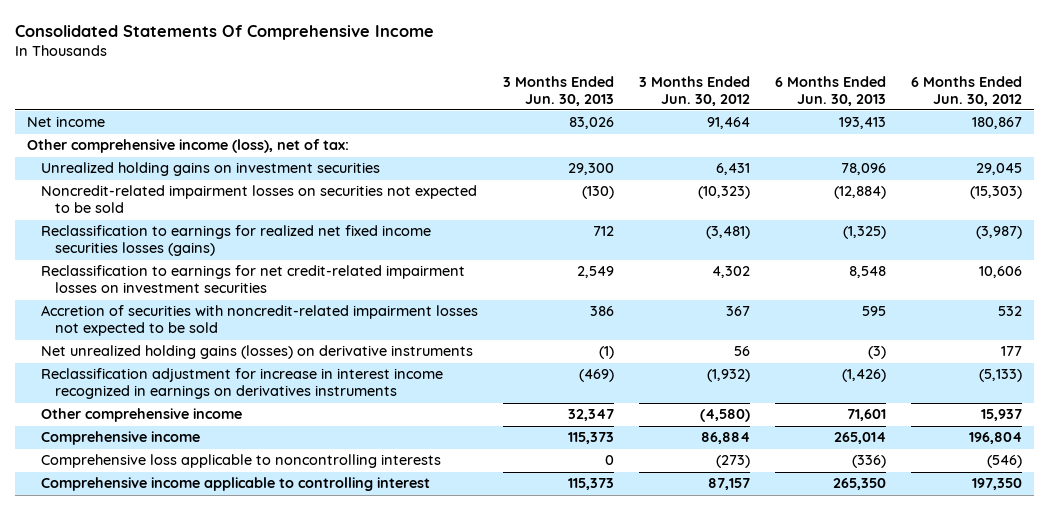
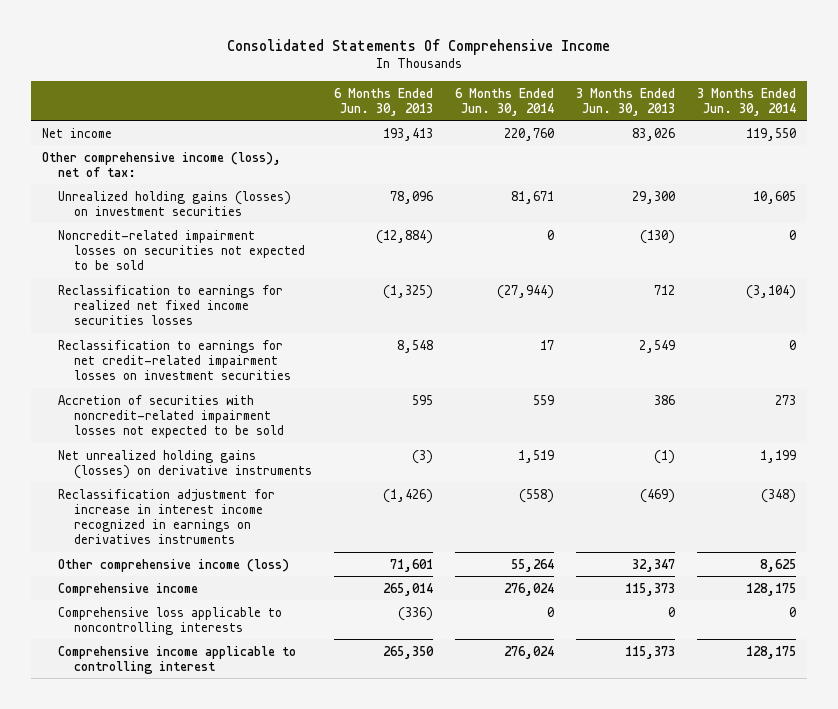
- | 3 Months Ended Jun. 30, 2013 | 3 Months Ended Jun. 30, 2012 | 6 Months Ended Jun. 30, 2013 | 6 Months Ended Jun. 30, 2012
+ | 6 Months Ended Jun. 30, 2013 | 6 Months Ended Jun. 30, 2014 | 3 Months Ended Jun. 30, 2013 | 3 Months Ended Jun. 30, 2014
- Unrealized holding gains on investment securities | 29,300 | 6,431 | 78,096 | 29,045
+ Unrealized holding gains (losses) on investment securities | 78,096 | 81,671 | 29,300 | 10,605
- Reclassification to earnings for realized net fixed income securities losses (gains) | 712 | (3,481) | (1,325) | (3,987)
+ Reclassification to earnings for realized net fixed income securities losses | (1,325) | (27,944) | 712 | (3,104)
- Other comprehensive income | 32,347 | (4,580) | 71,601 | 15,937
+ Other comprehensive income (loss) | 71,601 | 55,264 | 32,347 | 8,625

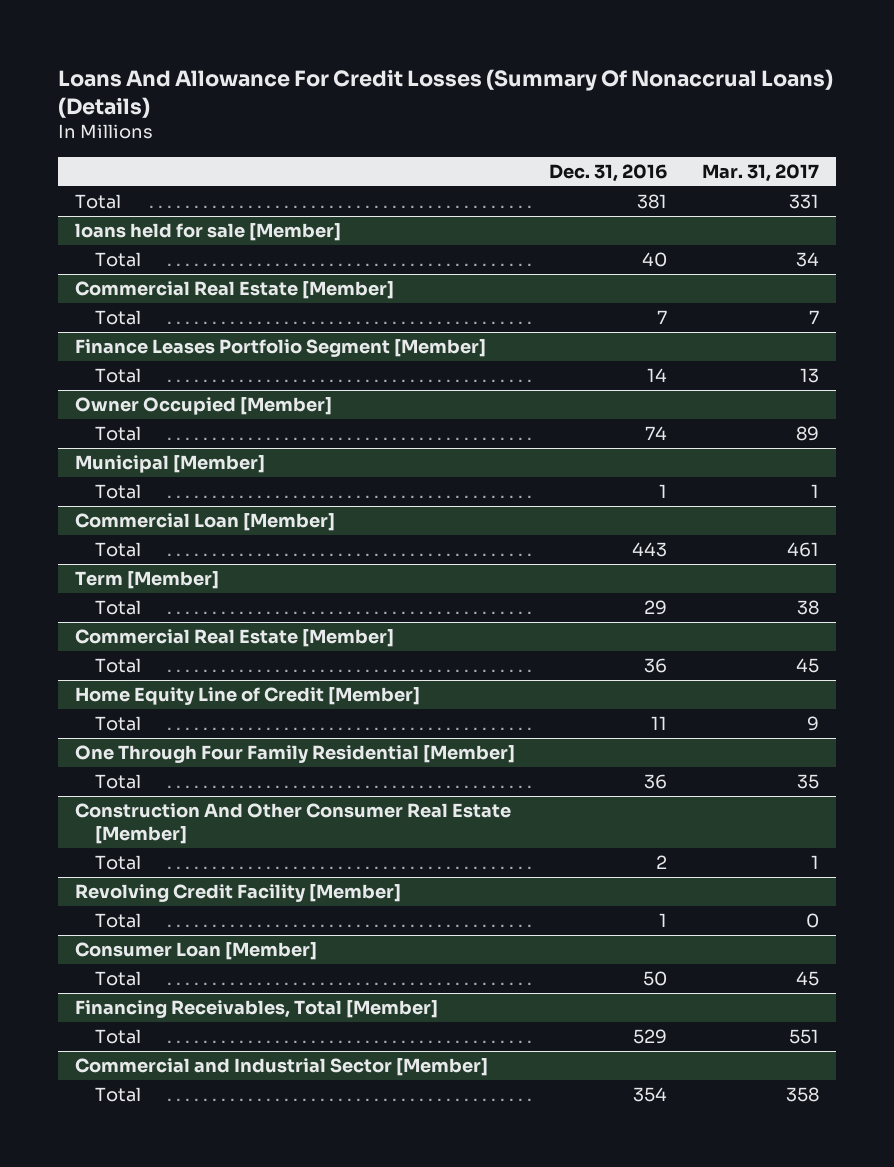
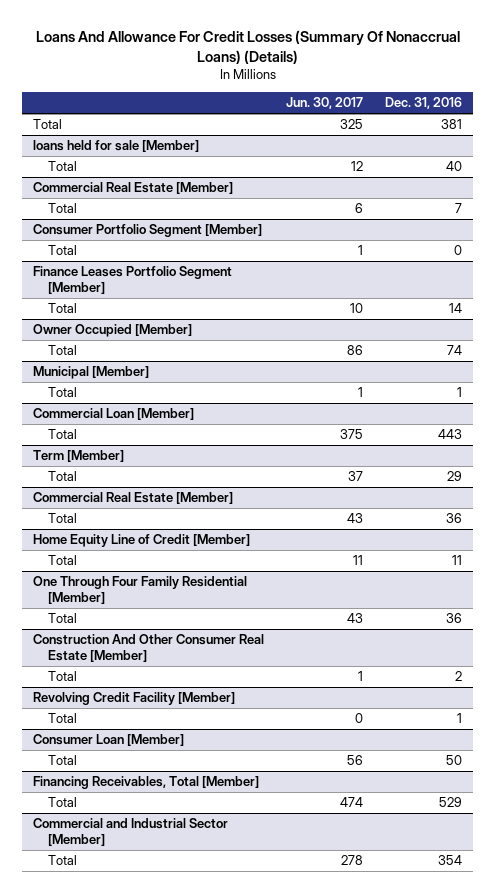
- | Dec. 31, 2016 | Mar. 31, 2017
+ | Jun. 30, 2017 | Dec. 31, 2016
+ Consumer Portfolio Segment [Member]
+ Total | 1 | 0

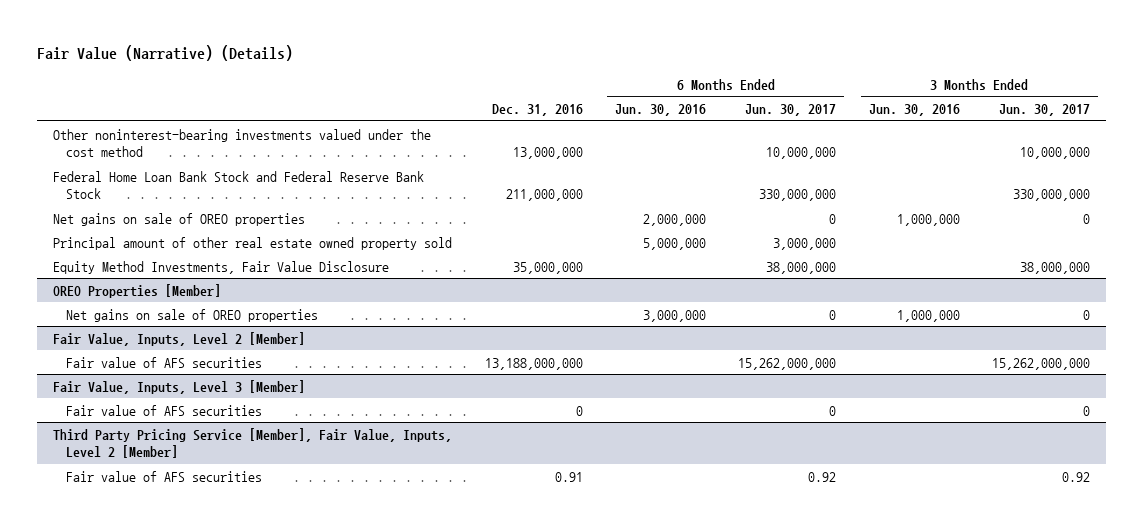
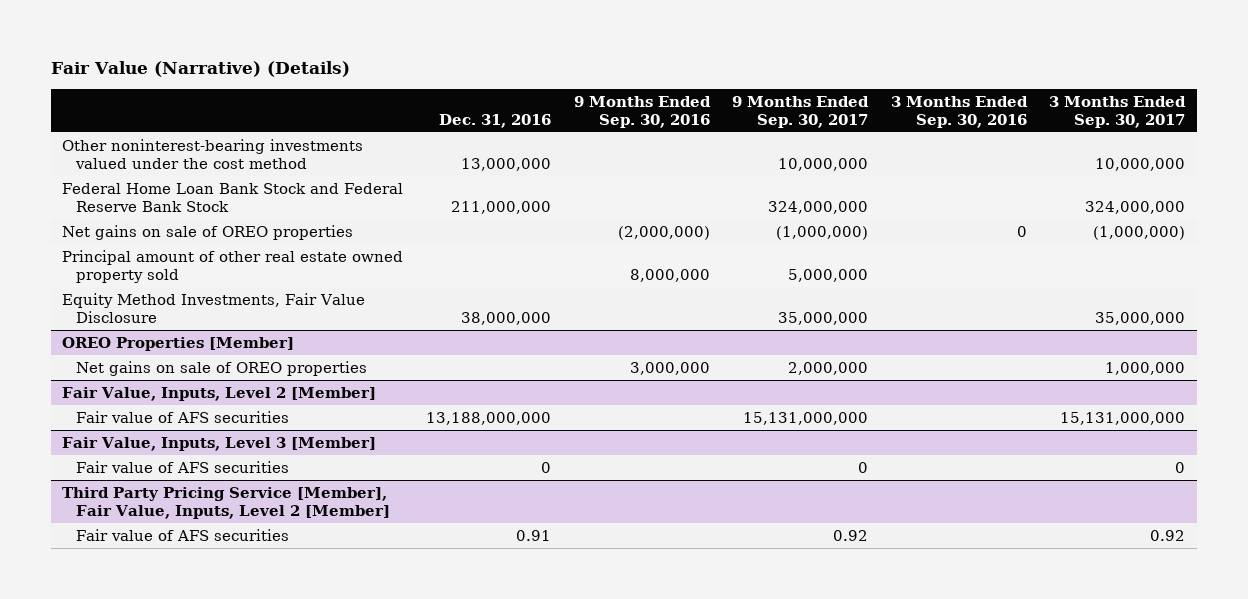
- | Dec. 31, 2016 | 6 Months Ended Jun. 30, 2016 | 6 Months Ended Jun. 30, 2017 | 3 Months Ended Jun. 30, 2016 | 3 Months Ended Jun. 30, 2017
+ | Dec. 31, 2016 | 9 Months Ended Sep. 30, 2016 | 9 Months Ended Sep. 30, 2017 | 3 Months Ended Sep. 30, 2016 | 3 Months Ended Sep. 30, 2017
- Equity Method Investments, Fair Value Disclosure | 35,000,000 | | 38,000,000 | | 38,000,000
+ Equity Method Investments, Fair Value Disclosure | 38,000,000 | | 35,000,000 | | 35,000,000

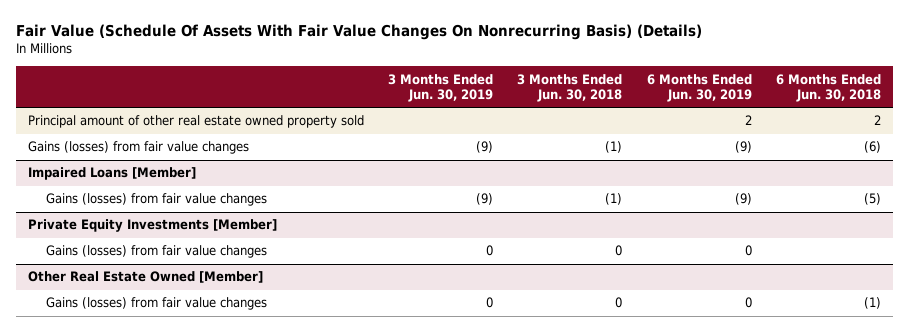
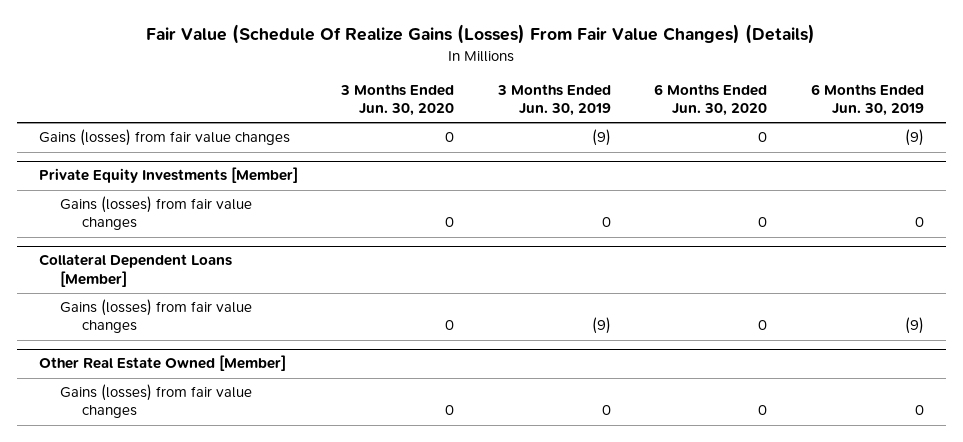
- Fair Value (Schedule Of Assets With Fair Value Changes On Nonrecurring Basis) (Details)
+ Fair Value (Schedule Of Realize Gains (Losses) From Fair Value Changes) (Details)
- | 3 Months Ended Jun. 30, 2019 | 3 Months Ended Jun. 30, 2018 | 6 Months Ended Jun. 30, 2019 | 6 Months Ended Jun. 30, 2018
+ | 3 Months Ended Jun. 30, 2020 | 3 Months Ended Jun. 30, 2019 | 6 Months Ended Jun. 30, 2020 | 6 Months Ended Jun. 30, 2019
- Principal amount of other real estate owned property sold | | | 2 | 2
- Impaired Loans [Member]
- Gains (losses) from fair value changes | (9) | (1) | (9) | (5)
+ Collateral Dependent Loans [Member]
+ Gains (losses) from fair value changes | 0 | (9) | 0 | (9)

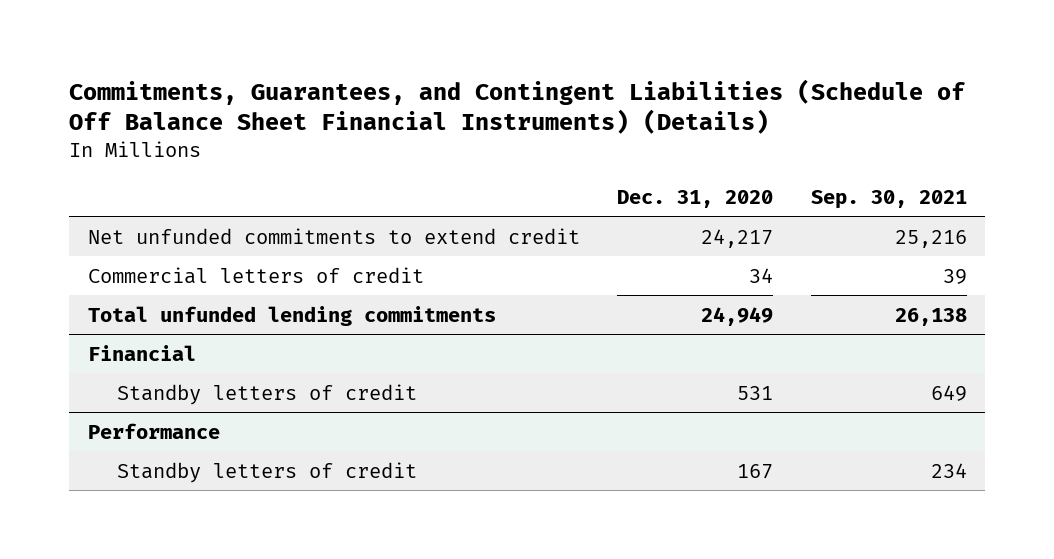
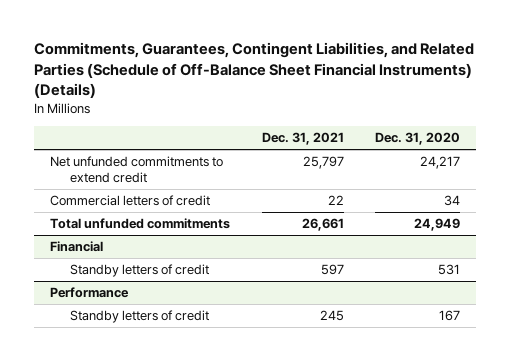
- Commitments, Guarantees, and Contingent Liabilities (Schedule of Off Balance Sheet Financial Instruments) (Details)
+ Commitments, Guarantees, Contingent Liabilities, and Related Parties (Schedule of Off-Balance Sheet Financial Instruments) (Details)
- | Dec. 31, 2020 | Sep. 30, 2021
+ | Dec. 31, 2021 | Dec. 31, 2020
- Total unfunded lending commitments | 24,949 | 26,138
+ Total unfunded commitments | 26,661 | 24,949

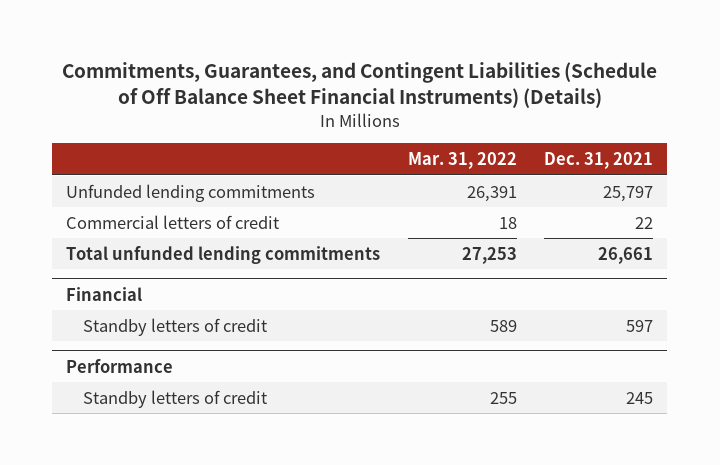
- Commitments, Guarantees, Contingent Liabilities, and Related Parties (Schedule of Off-Balance Sheet Financial Instruments) (Details)
+ Commitments, Guarantees, and Contingent Liabilities (Schedule of Off Balance Sheet Financial Instruments) (Details)
- | Dec. 31, 2021 | Dec. 31, 2020
+ | Mar. 31, 2022 | Dec. 31, 2021
- Net unfunded commitments to extend credit | 25,797 | 24,217
+ Unfunded lending commitments | 26,391 | 25,797
- Total unfunded commitments | 26,661 | 24,949
+ Total unfunded lending commitments | 27,253 | 26,661

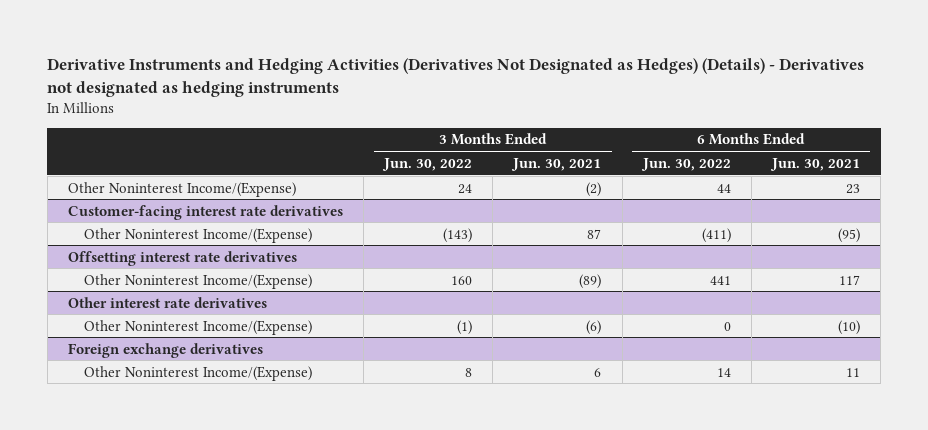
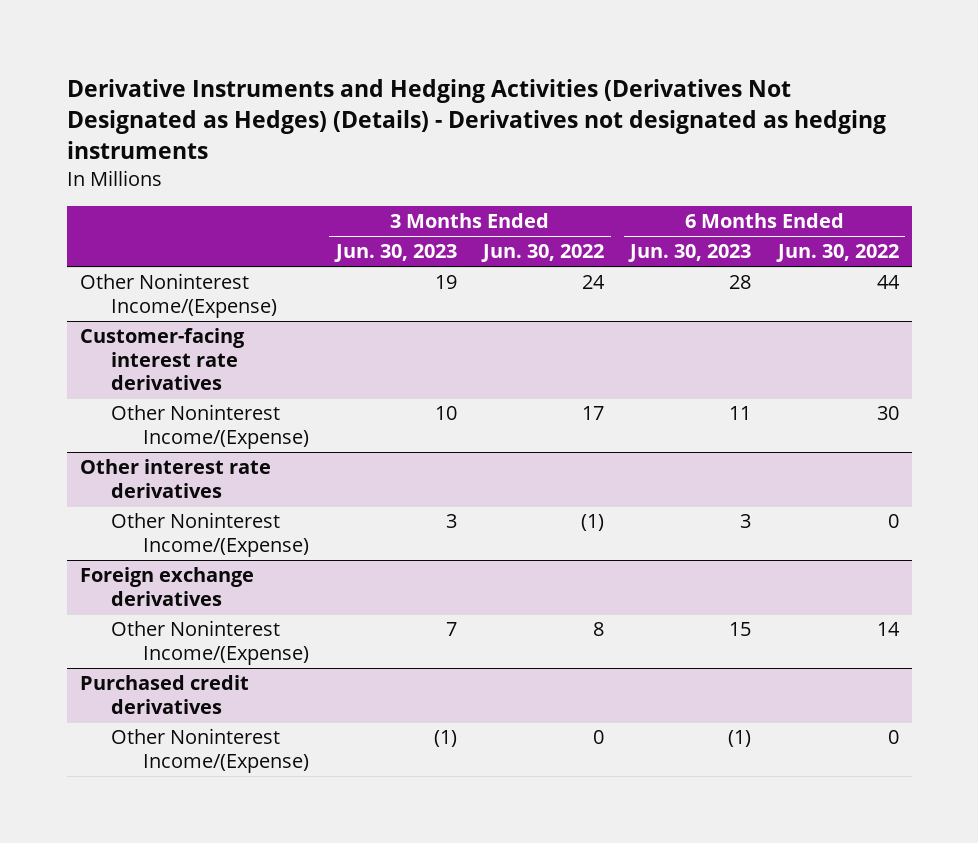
- | 3 Months Ended Jun. 30, 2022 | 3 Months Ended Jun. 30, 2021 | 6 Months Ended Jun. 30, 2022 | 6 Months Ended Jun. 30, 2021
+ | 3 Months Ended Jun. 30, 2023 | 3 Months Ended Jun. 30, 2022 | 6 Months Ended Jun. 30, 2023 | 6 Months Ended Jun. 30, 2022
@ Customer-facing interest rate derivatives
- Other Noninterest Income/(Expense) | (143) | 87 | (411) | (95)
- Offsetting interest rate derivatives
- Other Noninterest Income/(Expense) | 160 | (89) | 441 | 117
@ Customer-facing interest rate derivatives
+ Other Noninterest Income/(Expense) | 10 | 17 | 11 | 30
+ Purchased credit derivatives
+ Other Noninterest Income/(Expense) | (1) | 0 | (1) | 0

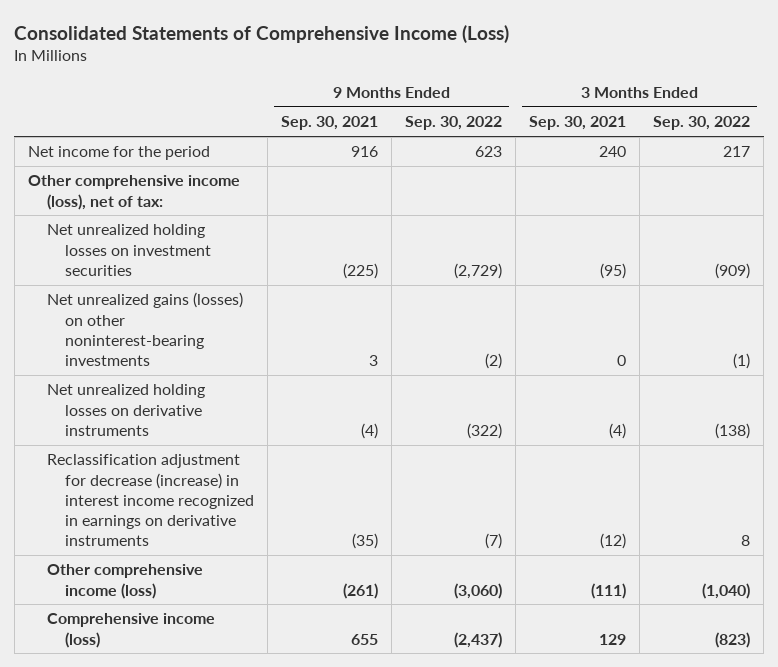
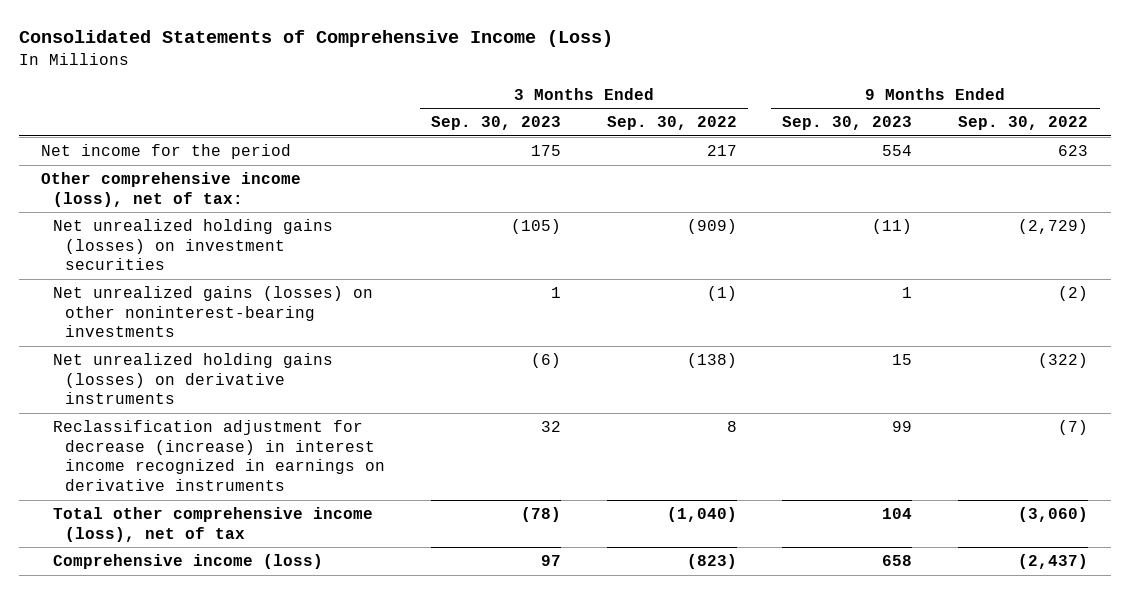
- | 9 Months Ended Sep. 30, 2021 | 9 Months Ended Sep. 30, 2022 | 3 Months Ended Sep. 30, 2021 | 3 Months Ended Sep. 30, 2022
+ | 3 Months Ended Sep. 30, 2023 | 3 Months Ended Sep. 30, 2022 | 9 Months Ended Sep. 30, 2023 | 9 Months Ended Sep. 30, 2022
- Net unrealized holding losses on investment securities | (225) | (2,729) | (95) | (909)
+ Net unrealized holding gains (losses) on investment securities | (105) | (909) | (11) | (2,729)
- Net unrealized holding losses on derivative instruments | (4) | (322) | (4) | (138)
+ Net unrealized holding gains (losses) on derivative instruments | (6) | (138) | 15 | (322)
- Other comprehensive income (loss) | (261) | (3,060) | (111) | (1,040)
+ Total other comprehensive income (loss), net of tax | (78) | (1,040) | 104 | (3,060)

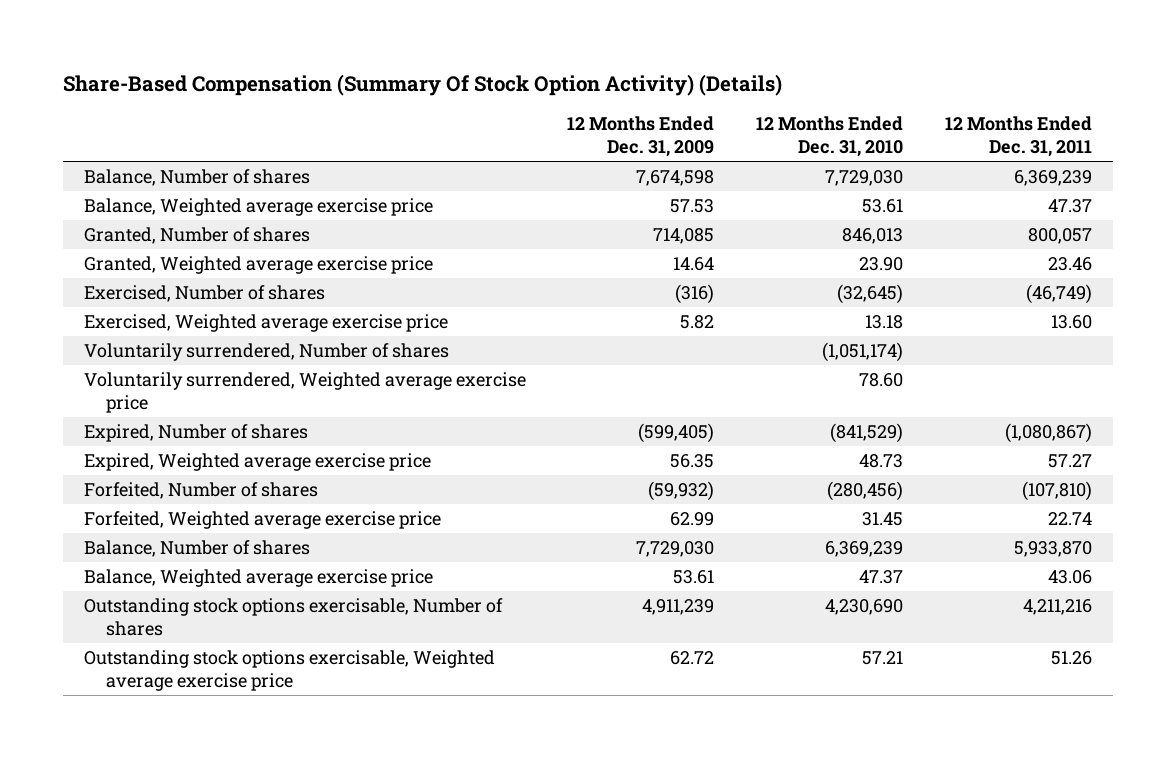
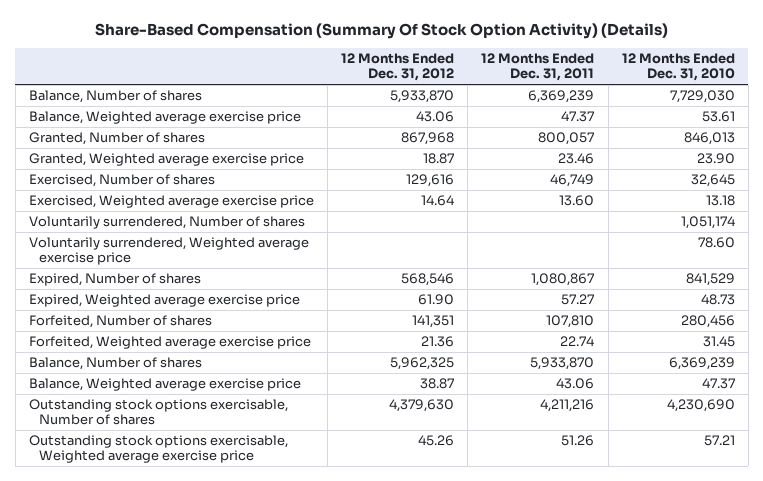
- | 12 Months Ended Dec. 31, 2009 | 12 Months Ended Dec. 31, 2010 | 12 Months Ended Dec. 31, 2011
+ | 12 Months Ended Dec. 31, 2012 | 12 Months Ended Dec. 31, 2011 | 12 Months Ended Dec. 31, 2010
- Exercised, Number of shares | (316) | (32,645) | (46,749)
+ Exercised, Number of shares | 129,616 | 46,749 | 32,645
- Voluntarily surrendered, Number of shares | | (1,051,174) |
+ Voluntarily surrendered, Number of shares | | | 1,051,174
- Expired, Number of shares | (599,405) | (841,529) | (1,080,867)
+ Expired, Number of shares | 568,546 | 1,080,867 | 841,529
- Forfeited, Number of shares | (59,932) | (280,456) | (107,810)
+ Forfeited, Number of shares | 141,351 | 107,810 | 280,456

